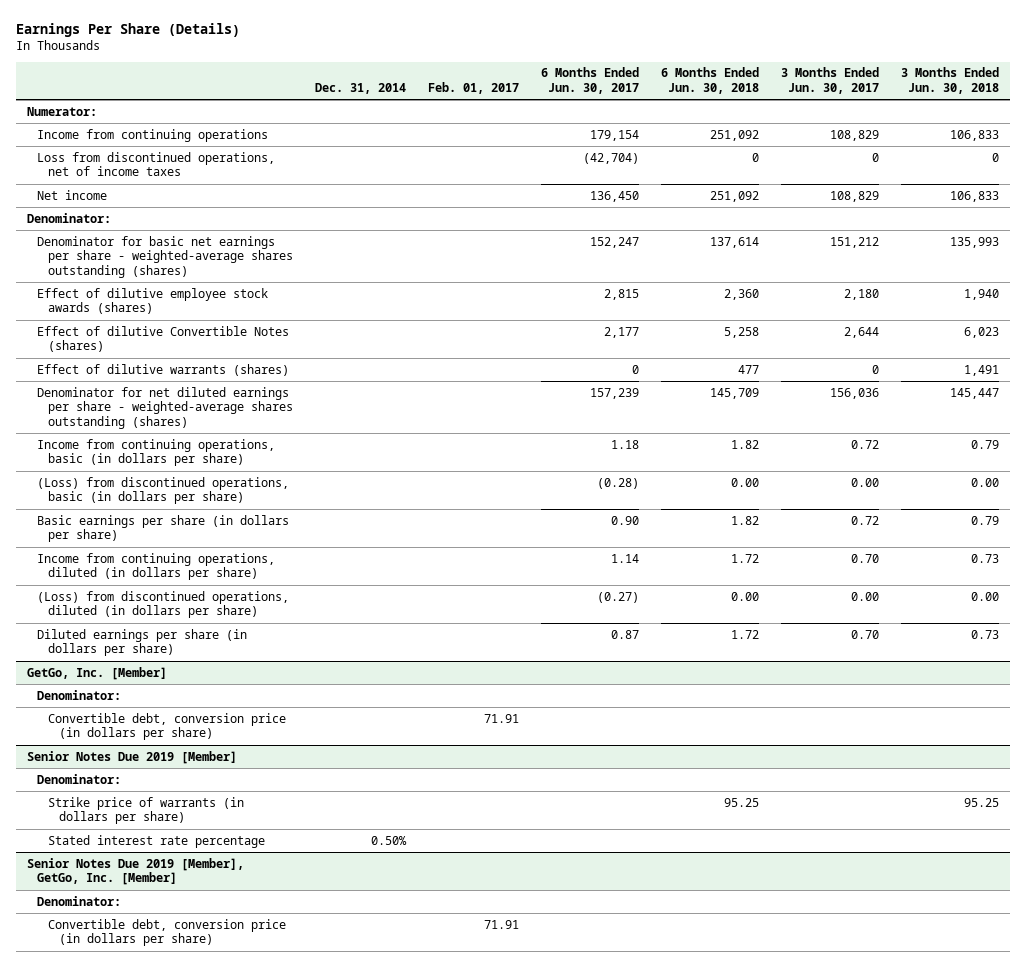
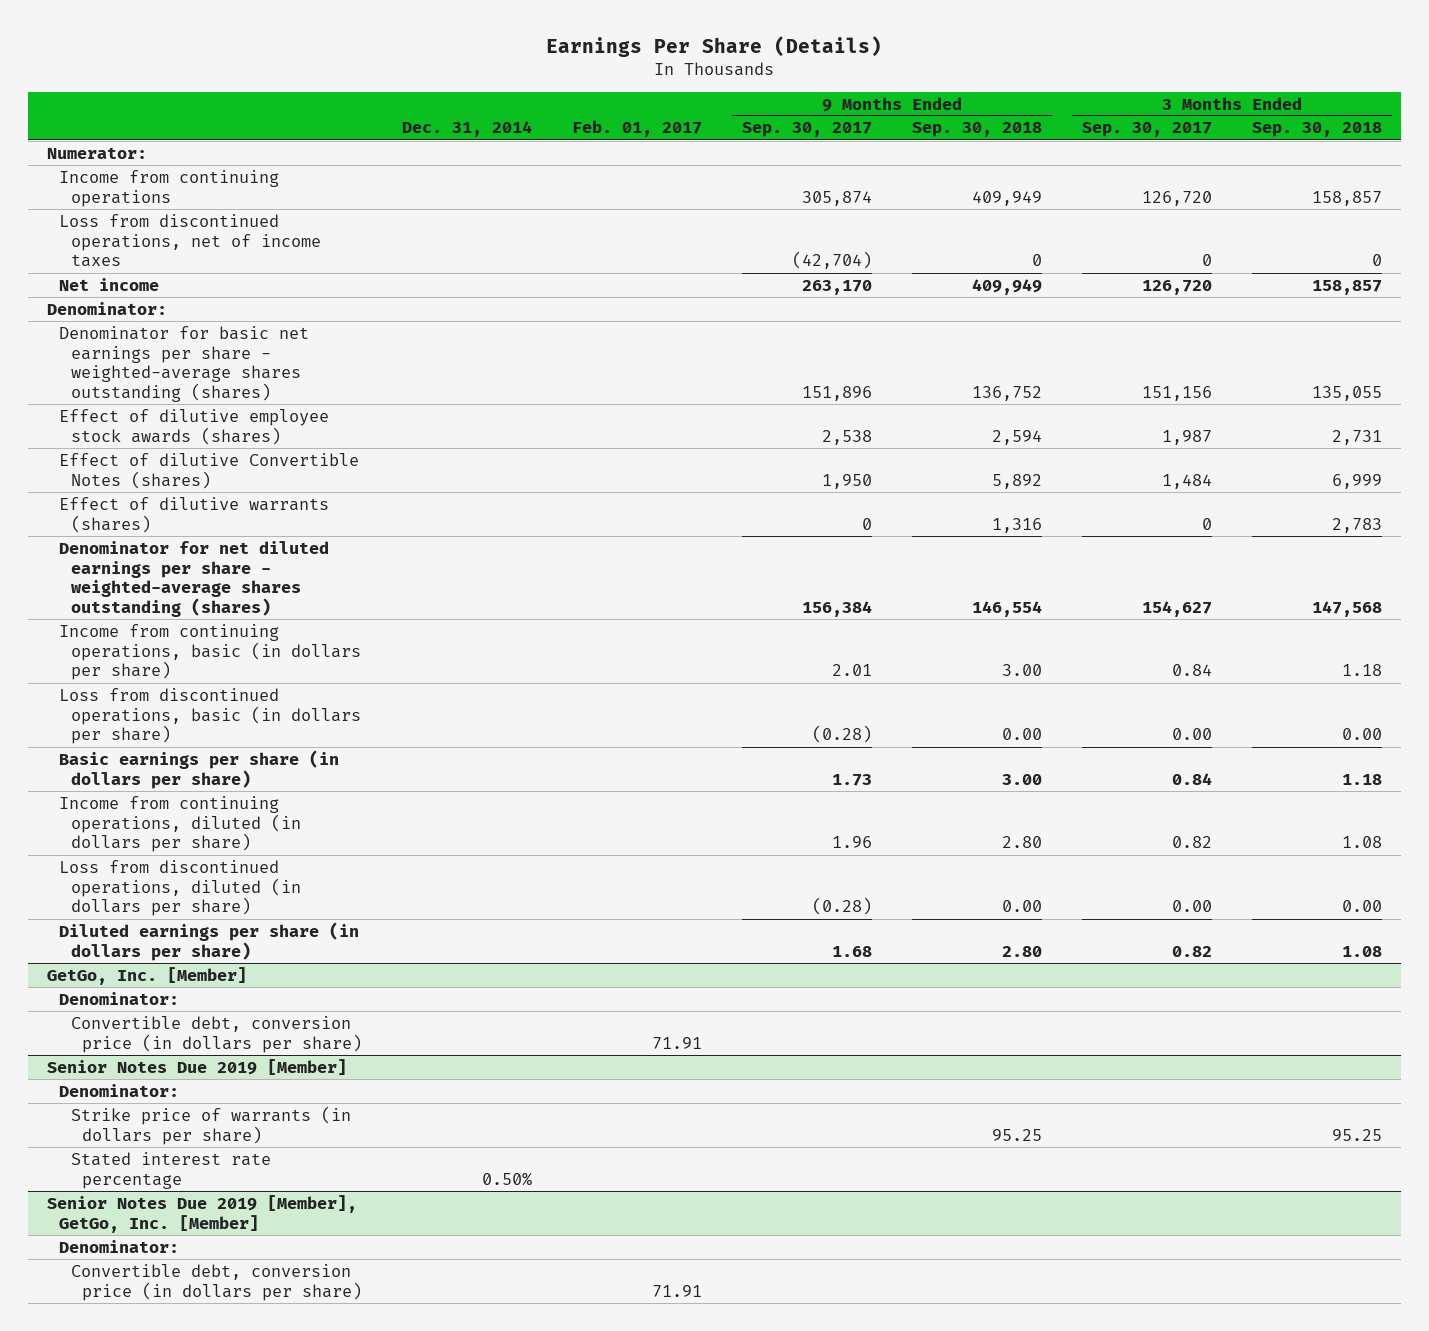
- | Dec. 31, 2014 | Feb. 01, 2017 | 6 Months Ended Jun. 30, 2017 | 6 Months Ended Jun. 30, 2018 | 3 Months Ended Jun. 30, 2017 | 3 Months Ended Jun. 30, 2018
+ | Dec. 31, 2014 | Feb. 01, 2017 | 9 Months Ended Sep. 30, 2017 | 9 Months Ended Sep. 30, 2018 | 3 Months Ended Sep. 30, 2017 | 3 Months Ended Sep. 30, 2018
- (Loss) from discontinued operations, basic (in dollars per share) | | | (0.28) | 0.00 | 0.00 | 0.00
+ Loss from discontinued operations, basic (in dollars per share) | | | (0.28) | 0.00 | 0.00 | 0.00
- (Loss) from discontinued operations, diluted (in dollars per share) | | | (0.27) | 0.00 | 0.00 | 0.00
+ Loss from discontinued operations, diluted (in dollars per share) | | | (0.28) | 0.00 | 0.00 | 0.00

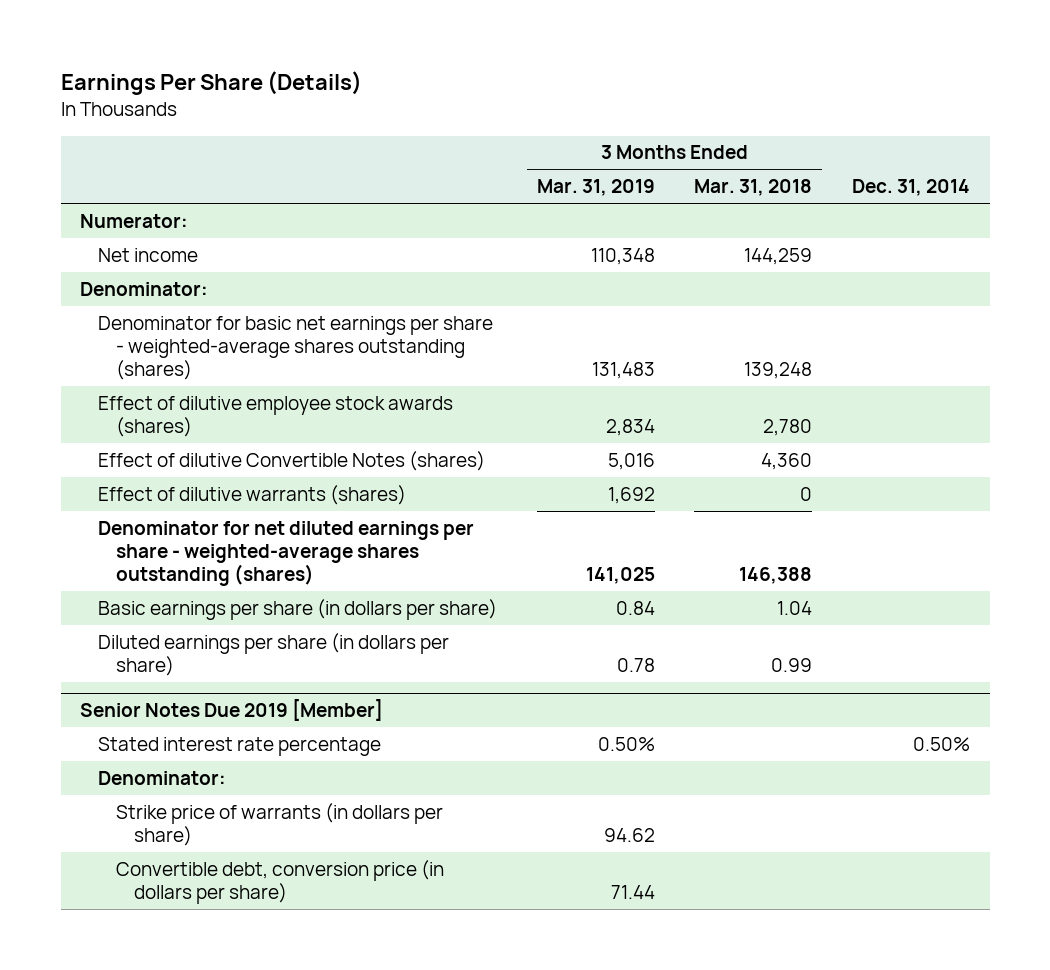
- | Dec. 31, 2014 | Feb. 01, 2017 | 9 Months Ended Sep. 30, 2017 | 9 Months Ended Sep. 30, 2018 | 3 Months Ended Sep. 30, 2017 | 3 Months Ended Sep. 30, 2018
+ | 3 Months Ended Mar. 31, 2019 | 3 Months Ended Mar. 31, 2018 | Dec. 31, 2014
- Income from continuing operations | | | 305,874 | 409,949 | 126,720 | 158,857
- Loss from discontinued operations, net of income taxes | | | (42,704) | 0 | 0 | 0
- Income from continuing operations, basic (in dollars per share) | | | 2.01 | 3.00 | 0.84 | 1.18
- Loss from discontinued operations, basic (in dollars per share) | | | (0.28) | 0.00 | 0.00 | 0.00
- Income from continuing operations, diluted (in dollars per share) | | | 1.96 | 2.80 | 0.82 | 1.08
- Loss from discontinued operations, diluted (in dollars per share) | | | (0.28) | 0.00 | 0.00 | 0.00
- GetGo, Inc. [Member]
- Denominator:
- Convertible debt, conversion price (in dollars per share) | | 71.91 | | | |
@ Senior Notes Due 2019 [Member]
moved up: Stated interest rate percentage | 0.50% | | 0.50%
- Senior Notes Due 2019 [Member], GetGo, Inc. [Member]
- Denominator:
- Convertible debt, conversion price (in dollars per share) | | 71.91 | | | |
@ Senior Notes Due 2019 [Member]
+ Convertible debt, conversion price (in dollars per share) | 71.44 | |

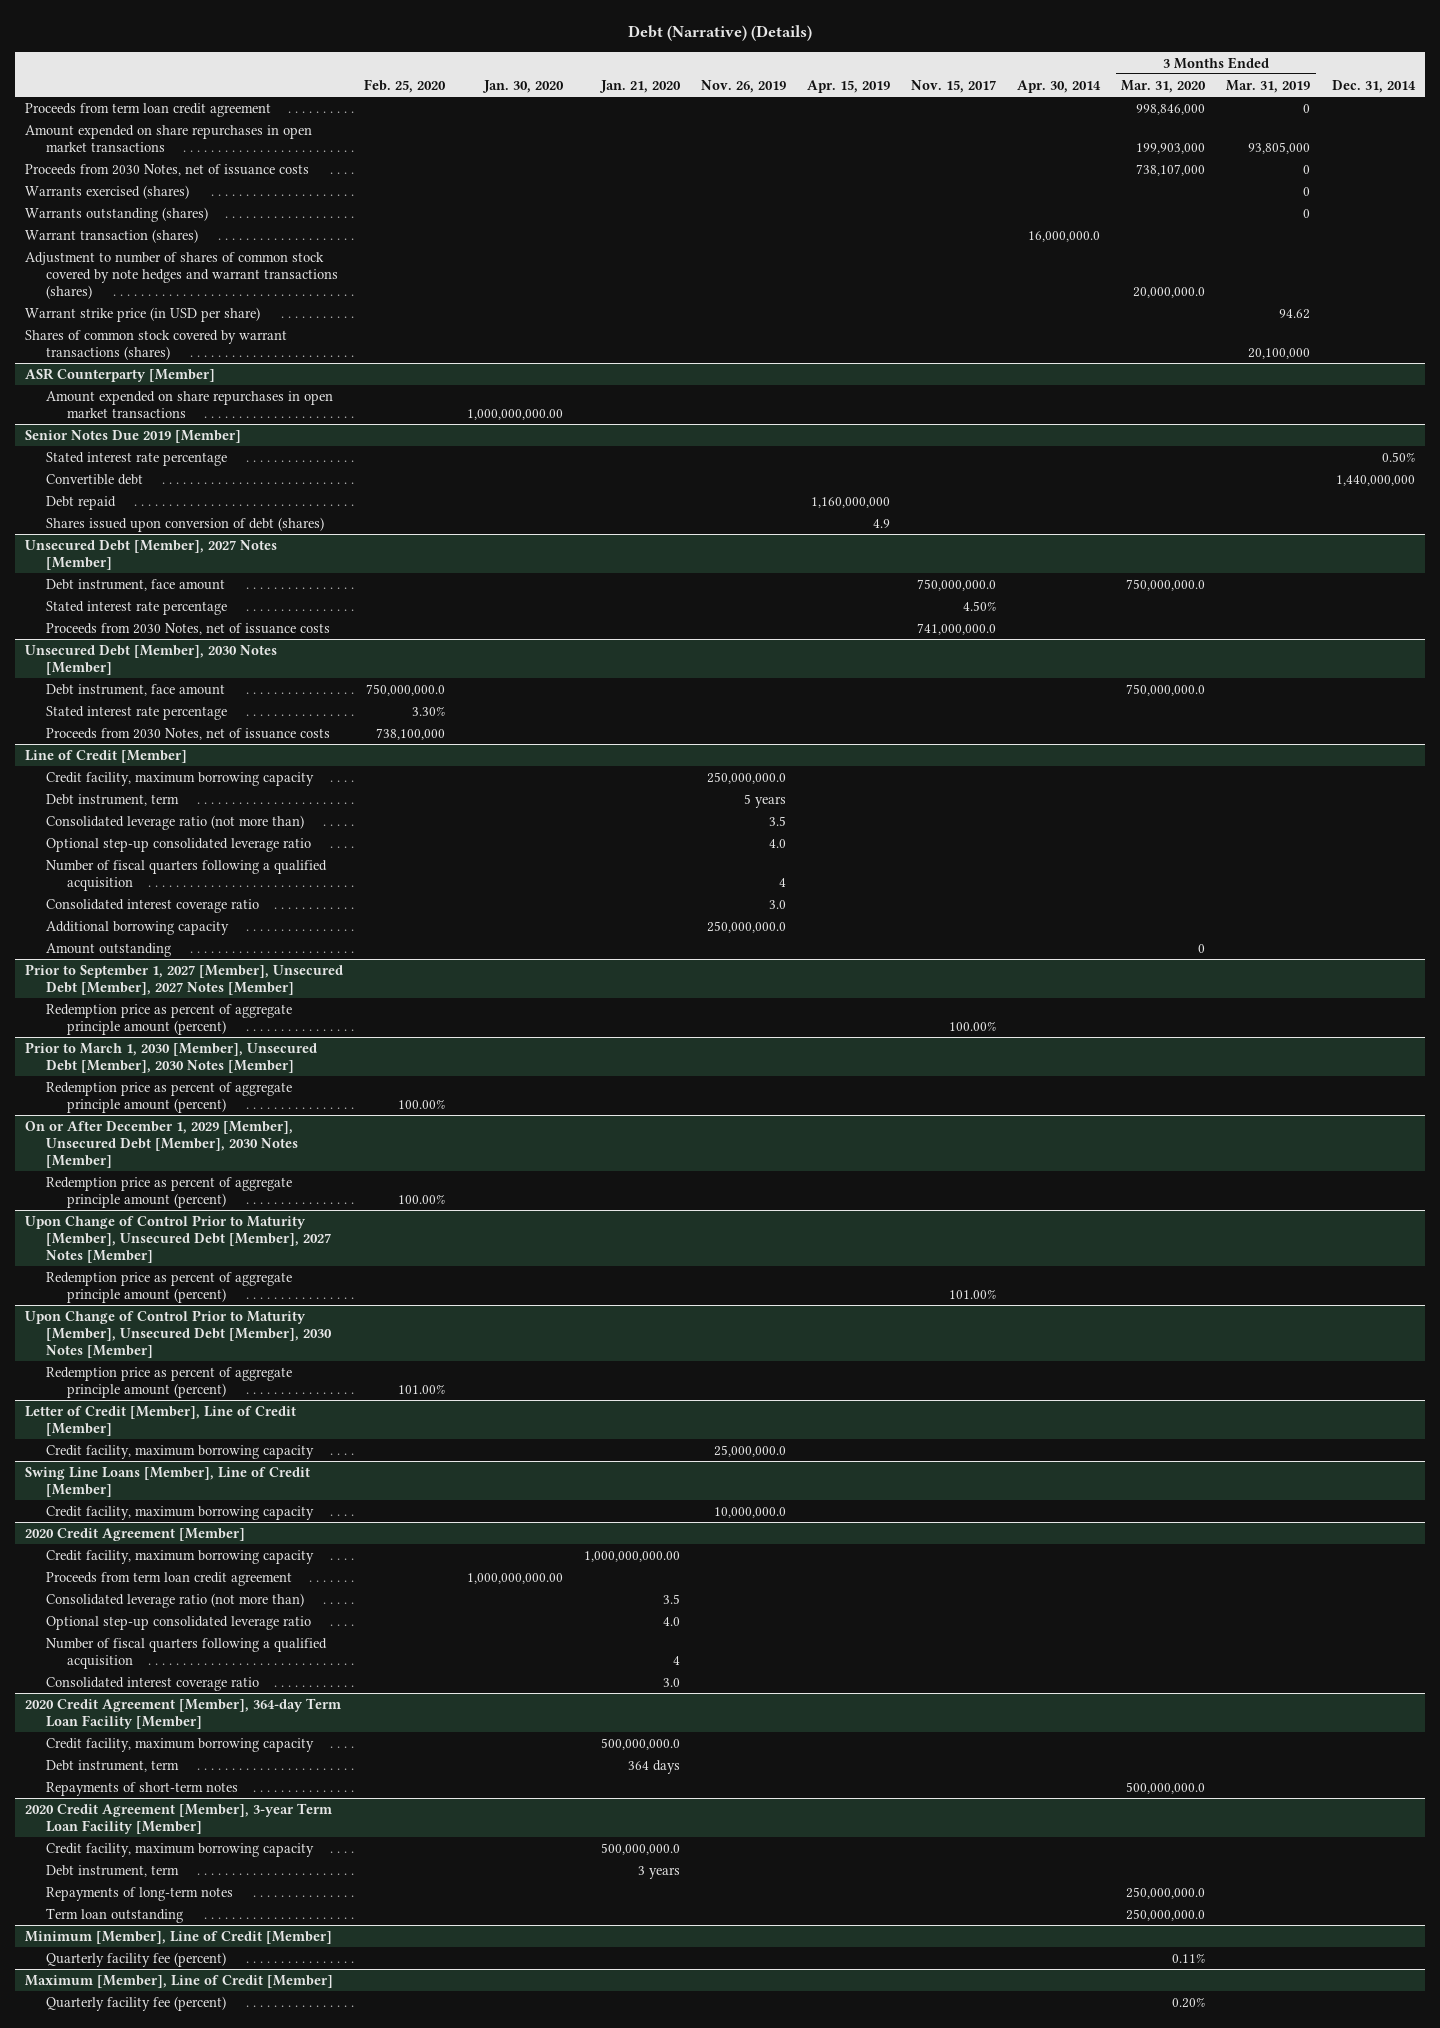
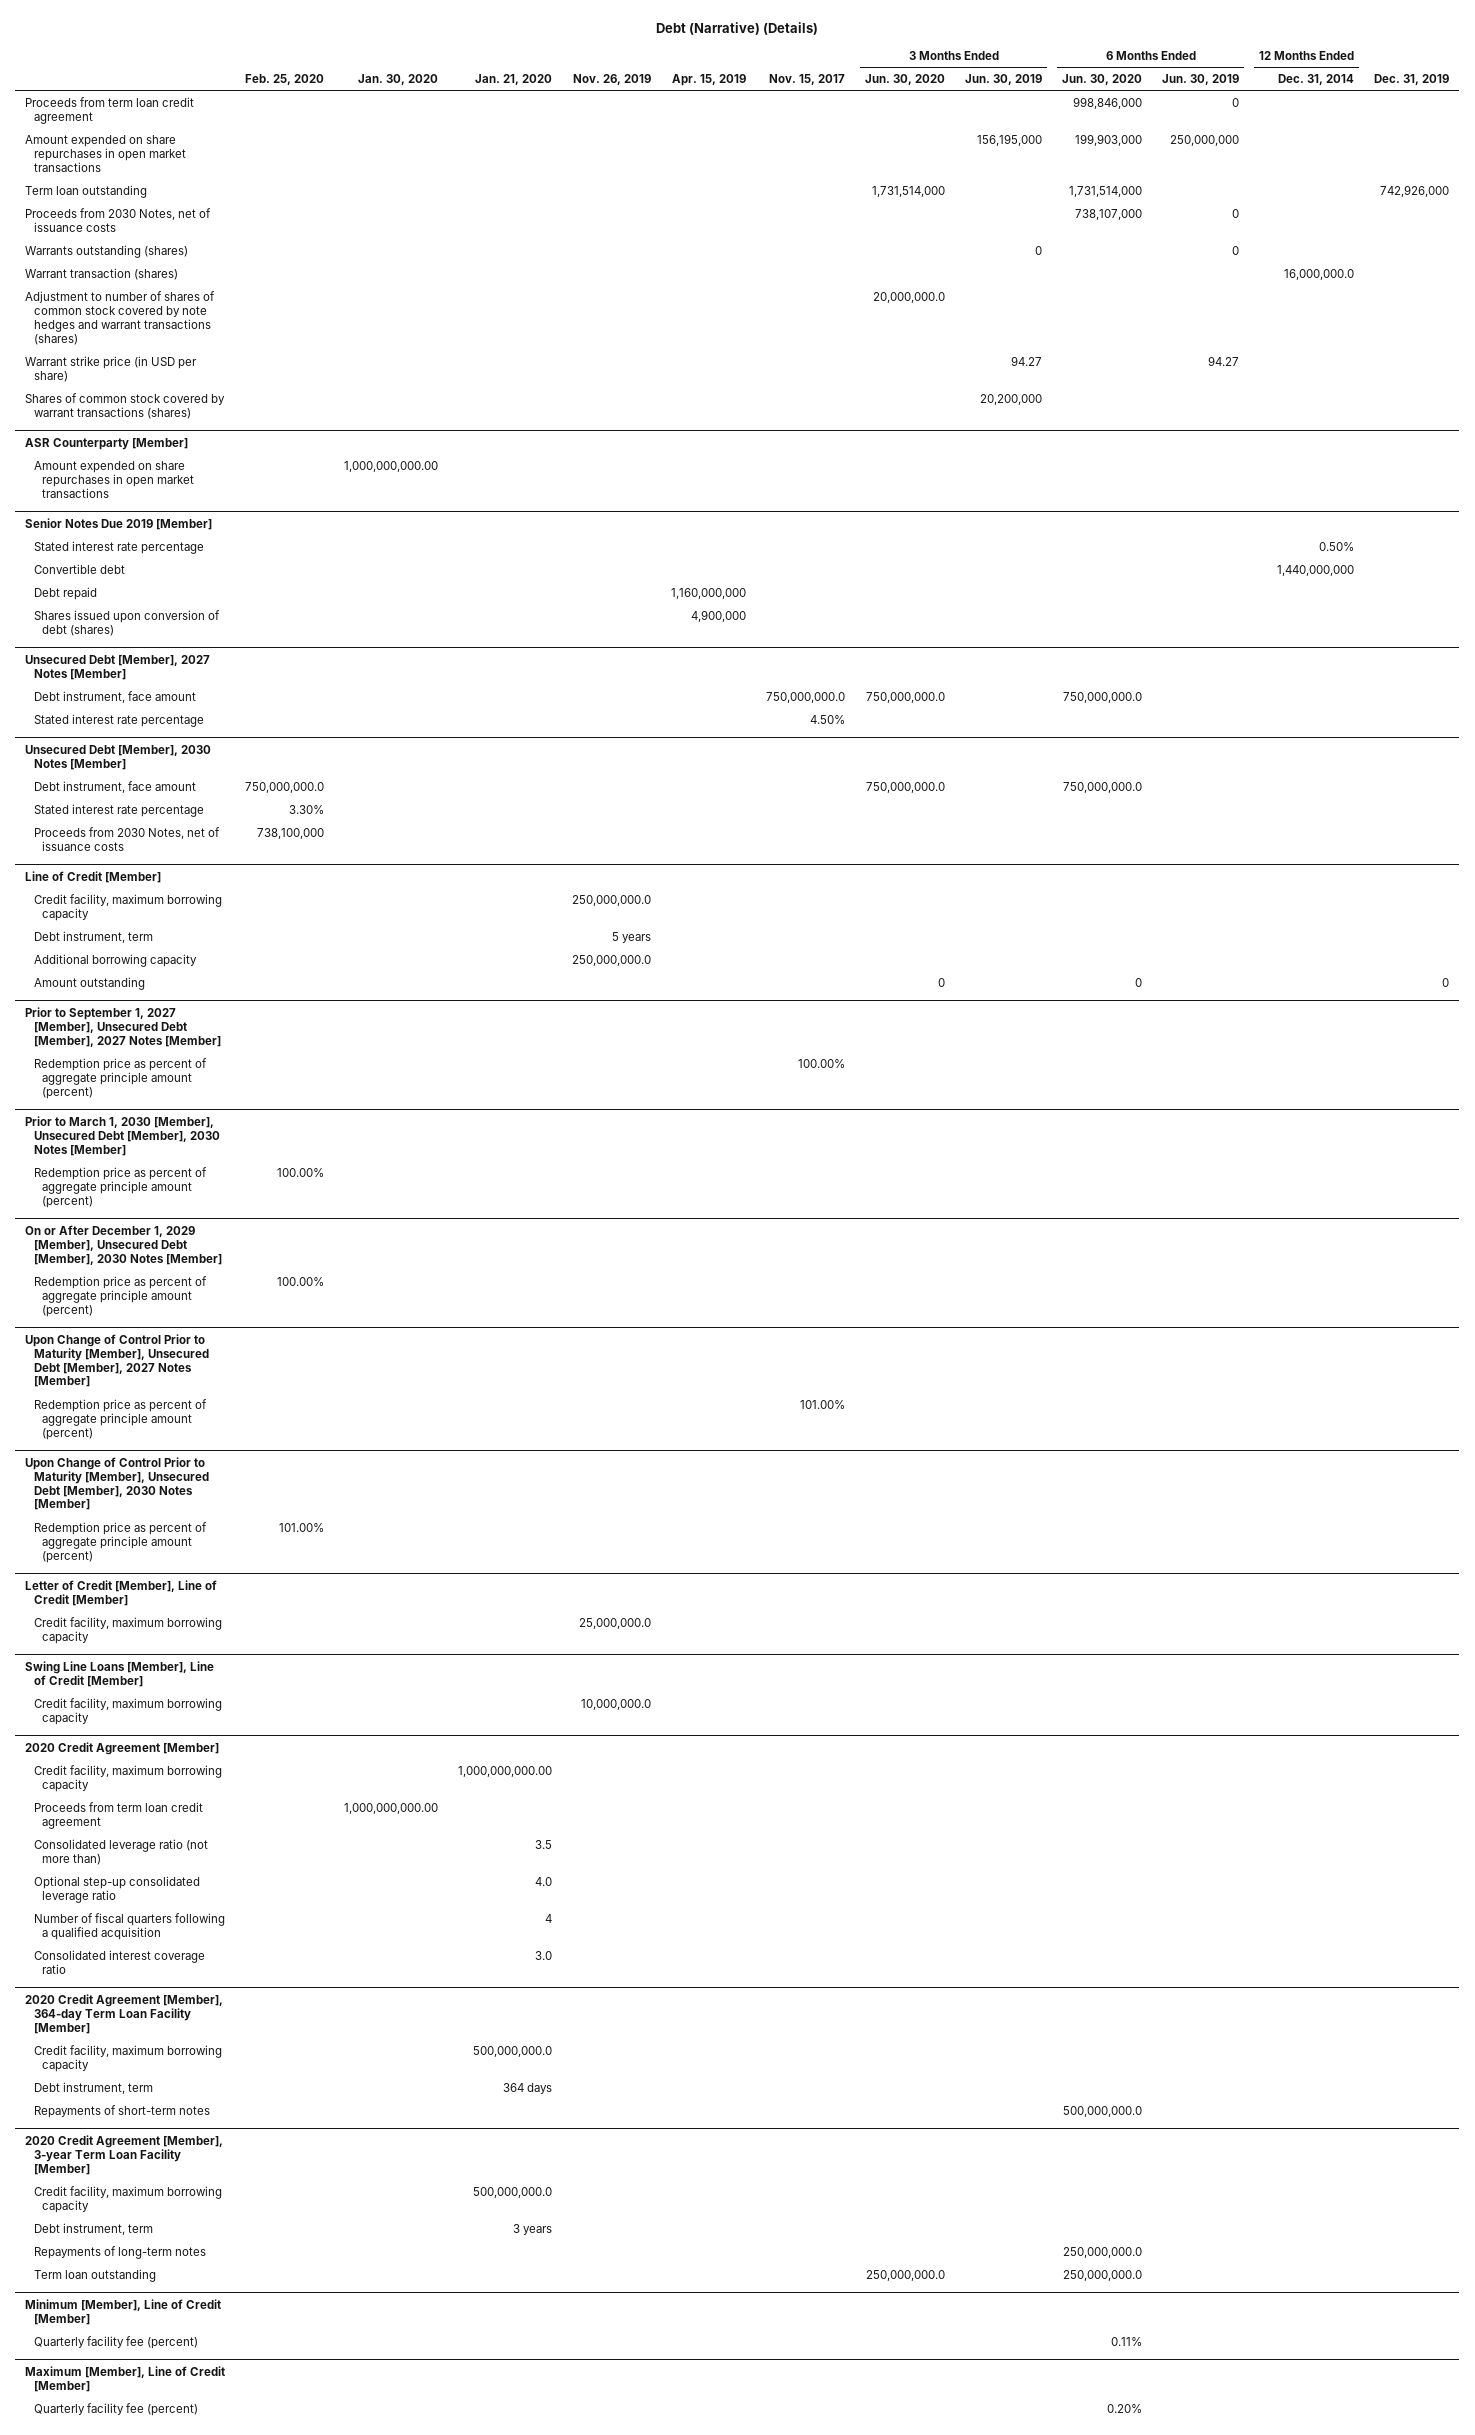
- | Feb. 25, 2020 | Jan. 30, 2020 | Jan. 21, 2020 | Nov. 26, 2019 | Apr. 15, 2019 | Nov. 15, 2017 | Apr. 30, 2014 | 3 Months Ended Mar. 31, 2020 | 3 Months Ended Mar. 31, 2019 | Dec. 31, 2014
+ | Feb. 25, 2020 | Jan. 30, 2020 | Jan. 21, 2020 | Nov. 26, 2019 | Apr. 15, 2019 | Nov. 15, 2017 | 3 Months Ended Jun. 30, 2020 | 3 Months Ended Jun. 30, 2019 | 6 Months Ended Jun. 30, 2020 | 6 Months Ended Jun. 30, 2019 | 12 Months Ended Dec. 31, 2014 | Dec. 31, 2019
+ Term loan outstanding | | | | | | | 1,731,514,000 | | 1,731,514,000 | | | 742,926,000
- Warrants exercised (shares) | | | | | | | | | 0 |
@ Senior Notes Due 2019 [Member]
- Shares issued upon conversion of debt (shares) | | | | | 4.9 | | | | |
+ Shares issued upon conversion of debt (shares) | | | | | 4,900,000 | | | | | | |
@ Unsecured Debt [Member], 2027 Notes [Member]
- Proceeds from 2030 Notes, net of issuance costs | | | | | | 741,000,000.0 | | | |
@ Line of Credit [Member]
- Consolidated leverage ratio (not more than) | | | | 3.5 | | | | | |
- Optional step-up consolidated leverage ratio | | | | 4.0 | | | | | |
- Number of fiscal quarters following a qualified acquisition | | | | 4 | | | | | |
- Consolidated interest coverage ratio | | | | 3.0 | | | | | |

